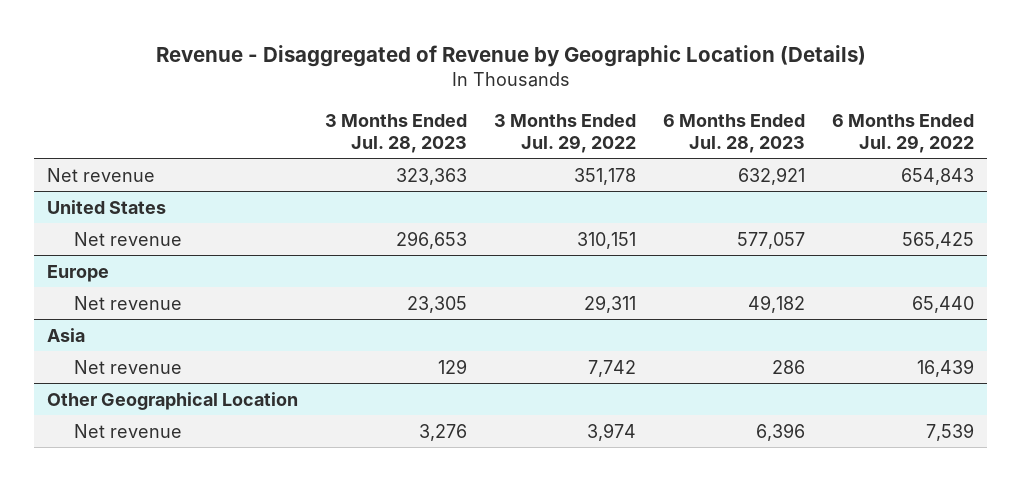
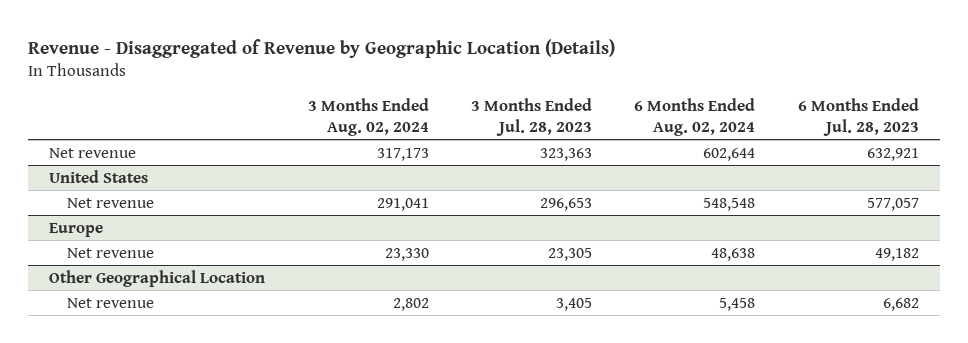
- | 3 Months Ended Jul. 28, 2023 | 3 Months Ended Jul. 29, 2022 | 6 Months Ended Jul. 28, 2023 | 6 Months Ended Jul. 29, 2022
+ | 3 Months Ended Aug. 02, 2024 | 3 Months Ended Jul. 28, 2023 | 6 Months Ended Aug. 02, 2024 | 6 Months Ended Jul. 28, 2023
- Asia
- Net revenue | 129 | 7,742 | 286 | 16,439
@ Other Geographical Location
- Net revenue | 3,276 | 3,974 | 6,396 | 7,539
+ Net revenue | 2,802 | 3,405 | 5,458 | 6,682

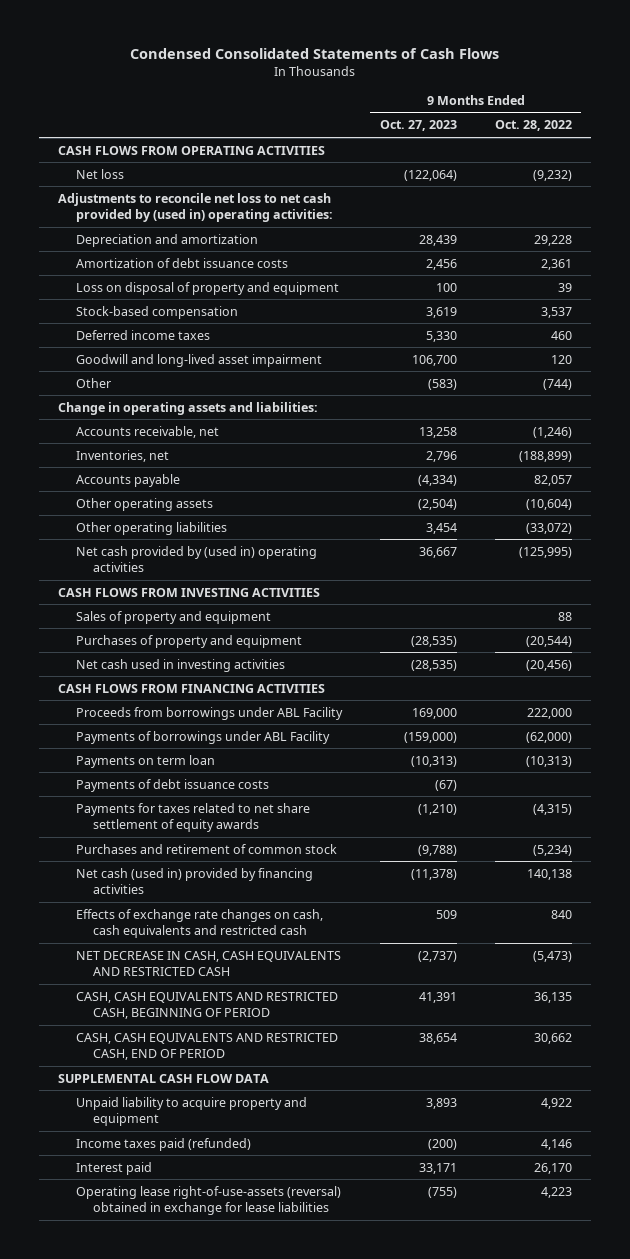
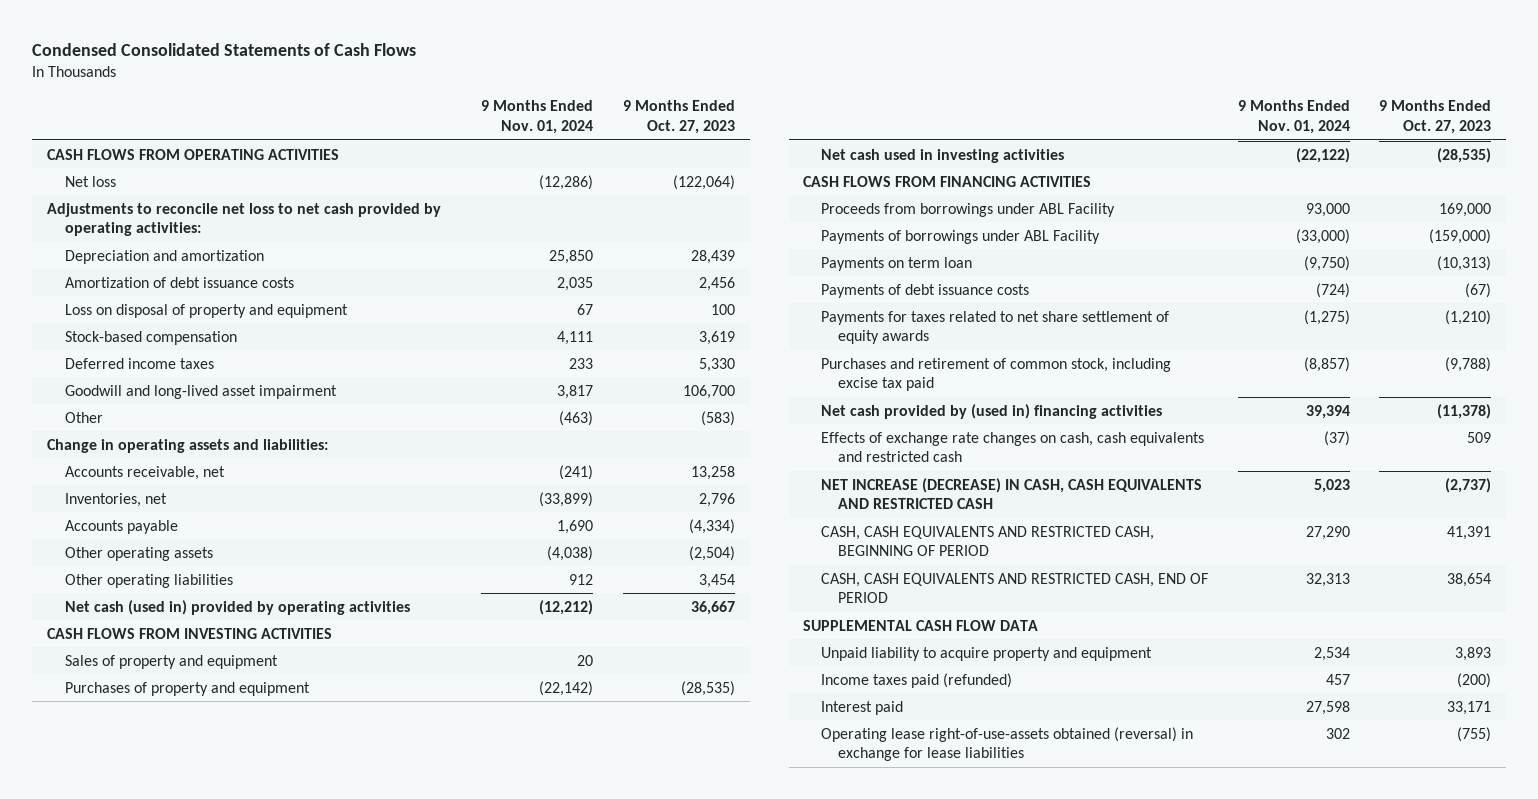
- | 9 Months Ended Oct. 27, 2023 | 9 Months Ended Oct. 28, 2022
+ | 9 Months Ended Nov. 01, 2024 | 9 Months Ended Oct. 27, 2023
- Adjustments to reconcile net loss to net cash provided by (used in) operating activities:
+ Adjustments to reconcile net loss to net cash provided by operating activities:
- Net cash provided by (used in) operating activities | 36,667 | (125,995)
+ Net cash (used in) provided by operating activities | (12,212) | 36,667
- Purchases and retirement of common stock | (9,788) | (5,234)
- Net cash (used in) provided by financing activities | (11,378) | 140,138
+ Purchases and retirement of common stock, including excise tax paid | (8,857) | (9,788)
+ Net cash provided by (used in) financing activities | 39,394 | (11,378)
- NET DECREASE IN CASH, CASH EQUIVALENTS AND RESTRICTED CASH | (2,737) | (5,473)
+ NET INCREASE (DECREASE) IN CASH, CASH EQUIVALENTS AND RESTRICTED CASH | 5,023 | (2,737)
- Operating lease right-of-use-assets (reversal) obtained in exchange for lease liabilities | (755) | 4,223
+ Operating lease right-of-use-assets obtained (reversal) in exchange for lease liabilities | 302 | (755)

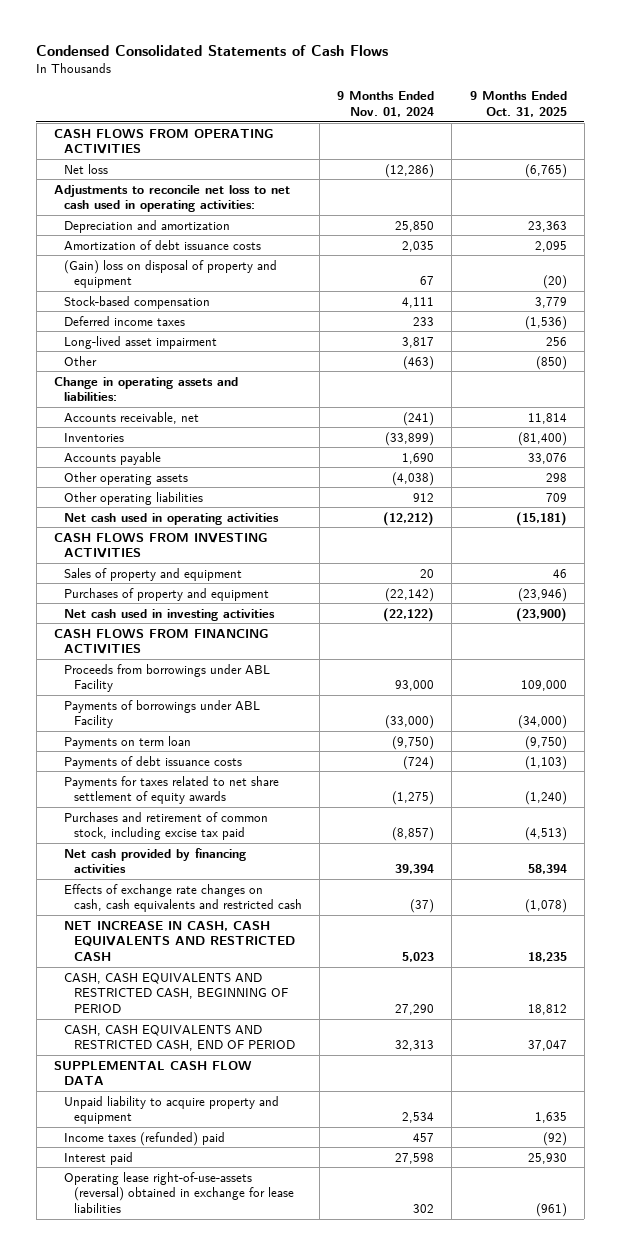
- | 9 Months Ended Nov. 01, 2024 | 9 Months Ended Oct. 27, 2023
+ | 9 Months Ended Nov. 01, 2024 | 9 Months Ended Oct. 31, 2025
- Adjustments to reconcile net loss to net cash provided by operating activities:
+ Adjustments to reconcile net loss to net cash used in operating activities:
- Loss on disposal of property and equipment | 67 | 100
+ (Gain) loss on disposal of property and equipment | 67 | (20)
- Goodwill and long-lived asset impairment | 3,817 | 106,700
+ Long-lived asset impairment | 3,817 | 256
- Inventories, net | (33,899) | 2,796
+ Inventories | (33,899) | (81,400)
- Net cash (used in) provided by operating activities | (12,212) | 36,667
+ Net cash used in operating activities | (12,212) | (15,181)
- Net cash provided by (used in) financing activities | 39,394 | (11,378)
+ Net cash provided by financing activities | 39,394 | 58,394
- NET INCREASE (DECREASE) IN CASH, CASH EQUIVALENTS AND RESTRICTED CASH | 5,023 | (2,737)
+ NET INCREASE IN CASH, CASH EQUIVALENTS AND RESTRICTED CASH | 5,023 | 18,235
- Income taxes paid (refunded) | 457 | (200)
+ Income taxes (refunded) paid | 457 | (92)
- Operating lease right-of-use-assets obtained (reversal) in exchange for lease liabilities | 302 | (755)
+ Operating lease right-of-use-assets (reversal) obtained in exchange for lease liabilities | 302 | (961)

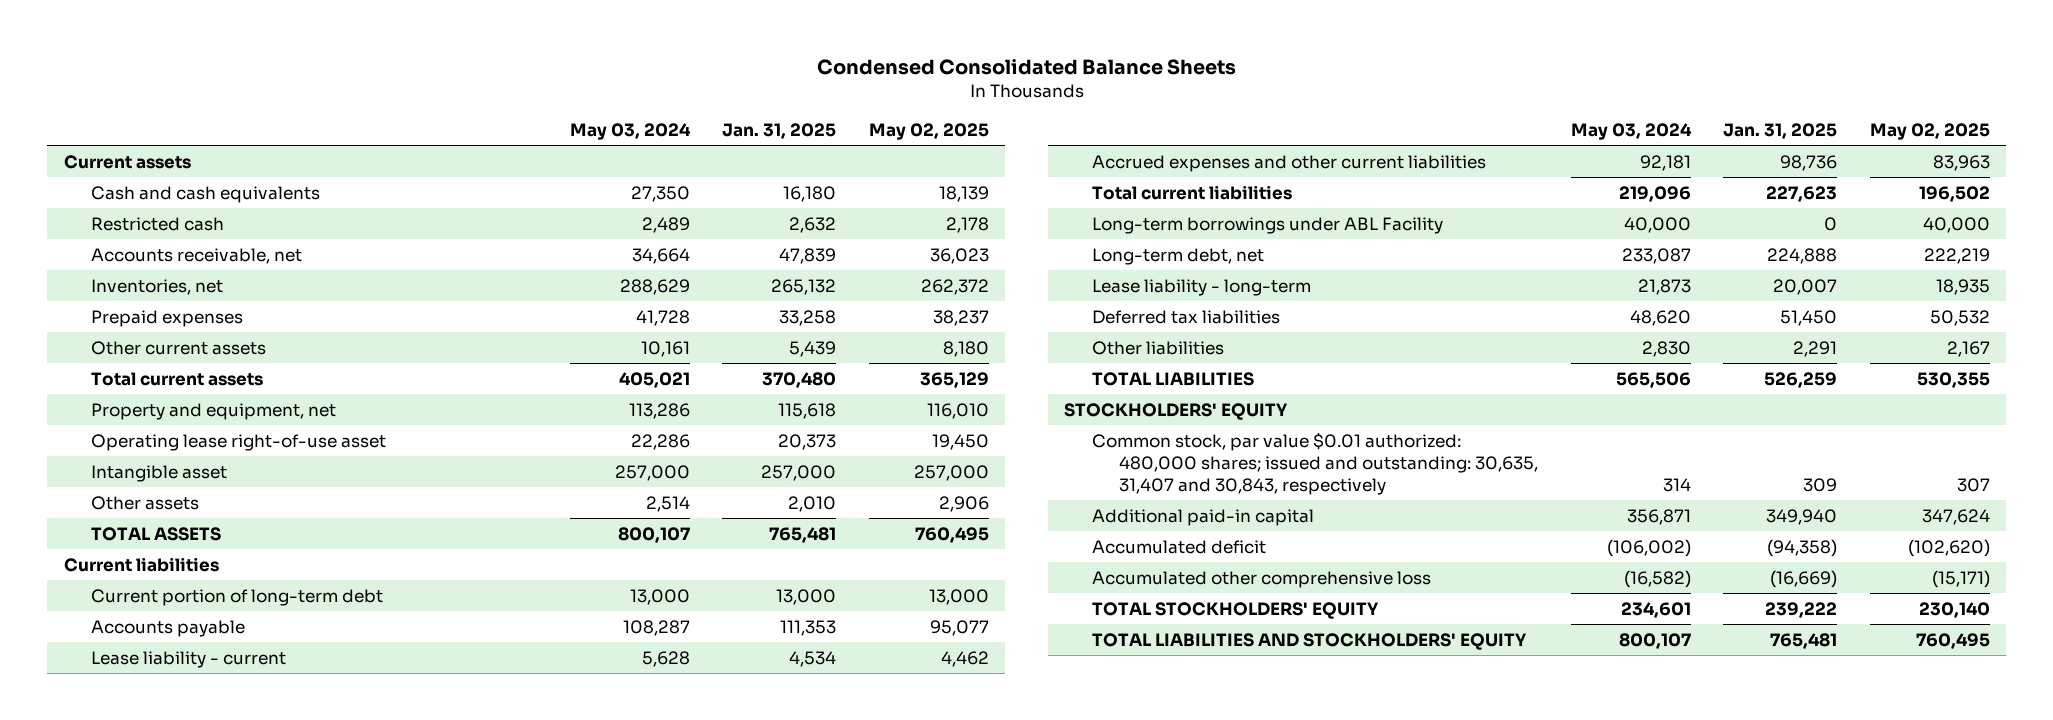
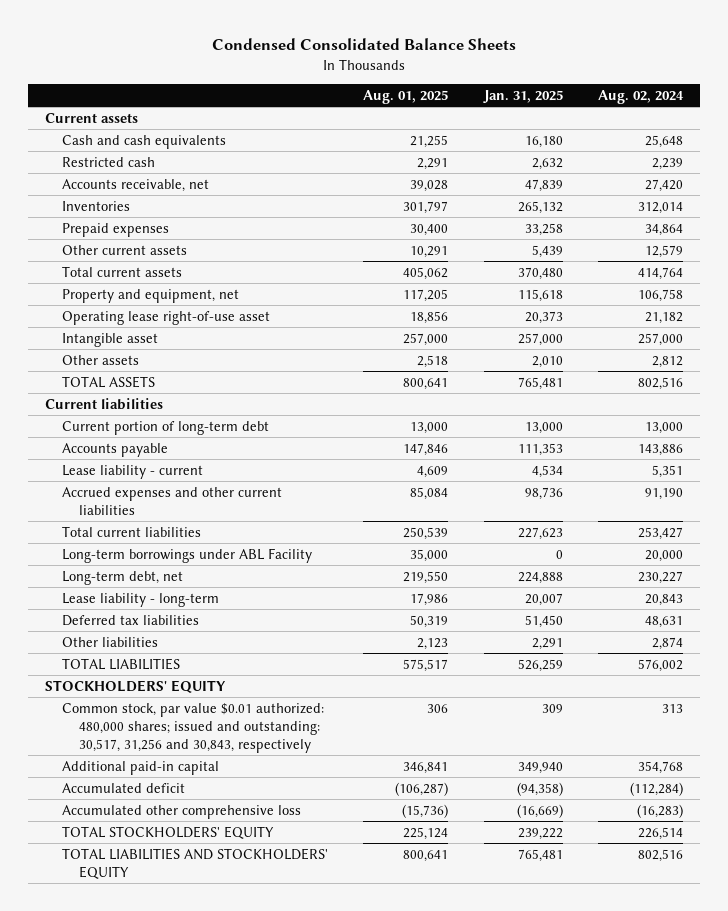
- | May 03, 2024 | Jan. 31, 2025 | May 02, 2025
+ | Aug. 01, 2025 | Jan. 31, 2025 | Aug. 02, 2024
- Inventories, net | 288,629 | 265,132 | 262,372
+ Inventories | 301,797 | 265,132 | 312,014
- Common stock, par value $0.01 authorized: 480,000 shares; issued and outstanding: 30,635, 31,407 and 30,843, respectively | 314 | 309 | 307
+ Common stock, par value $0.01 authorized: 480,000 shares; issued and outstanding: 30,517, 31,256 and 30,843, respectively | 306 | 309 | 313

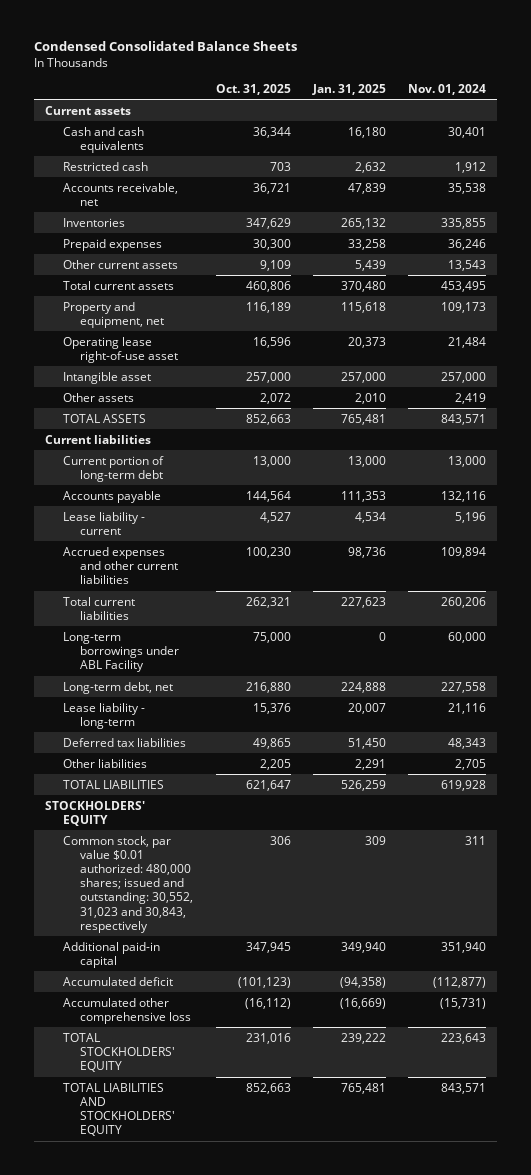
- | Aug. 01, 2025 | Jan. 31, 2025 | Aug. 02, 2024
+ | Oct. 31, 2025 | Jan. 31, 2025 | Nov. 01, 2024
- Common stock, par value $0.01 authorized: 480,000 shares; issued and outstanding: 30,517, 31,256 and 30,843, respectively | 306 | 309 | 313
+ Common stock, par value $0.01 authorized: 480,000 shares; issued and outstanding: 30,552, 31,023 and 30,843, respectively | 306 | 309 | 311

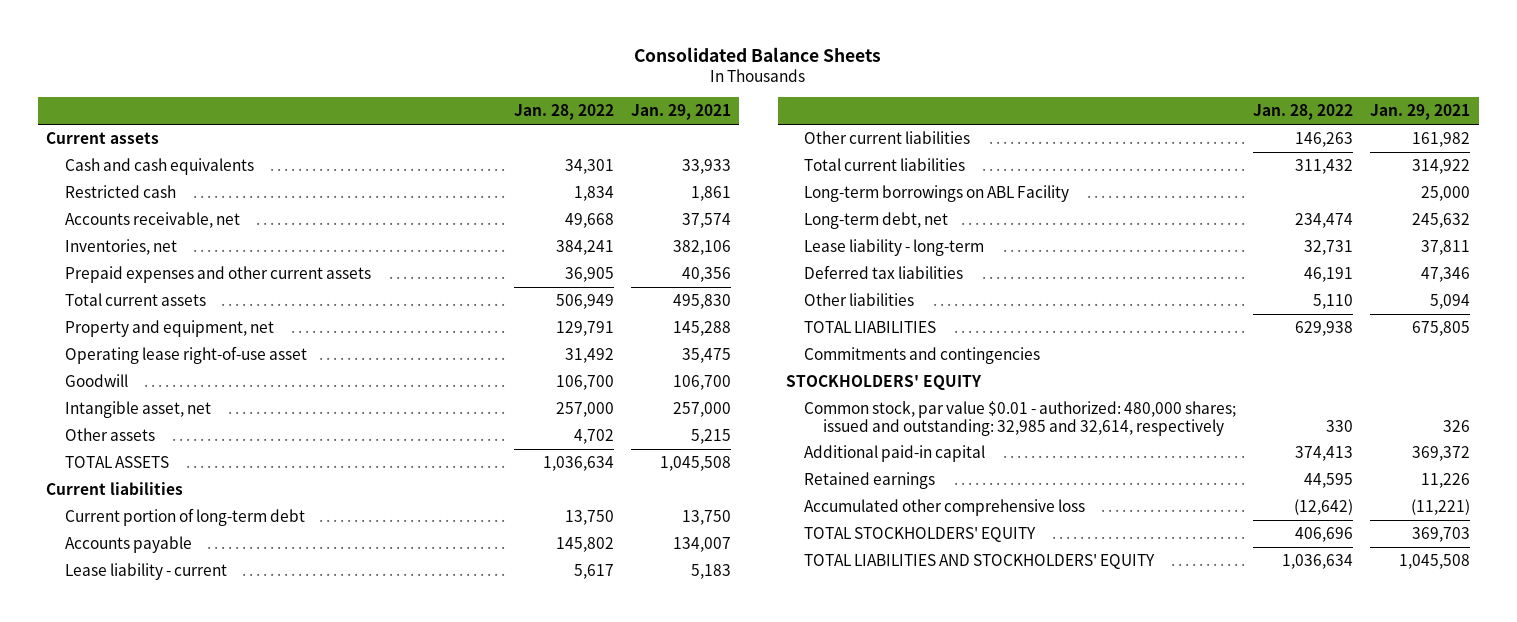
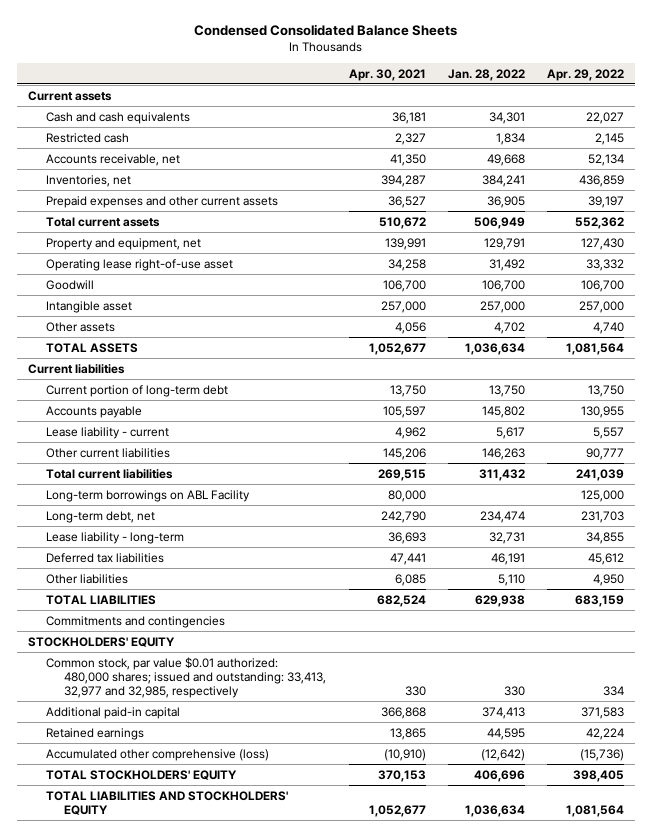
- Consolidated Balance Sheets
+ Condensed Consolidated Balance Sheets
- | Jan. 28, 2022 | Jan. 29, 2021
+ | Apr. 30, 2021 | Jan. 28, 2022 | Apr. 29, 2022
- Intangible asset, net | 257,000 | 257,000
+ Intangible asset | 257,000 | 257,000 | 257,000
- Common stock, par value $0.01 - authorized: 480,000 shares; issued and outstanding: 32,985 and 32,614, respectively | 330 | 326
+ Common stock, par value $0.01 authorized: 480,000 shares; issued and outstanding: 33,413, 32,977 and 32,985, respectively | 330 | 330 | 334
- Accumulated other comprehensive loss | (12,642) | (11,221)
+ Accumulated other comprehensive (loss) | (10,910) | (12,642) | (15,736)

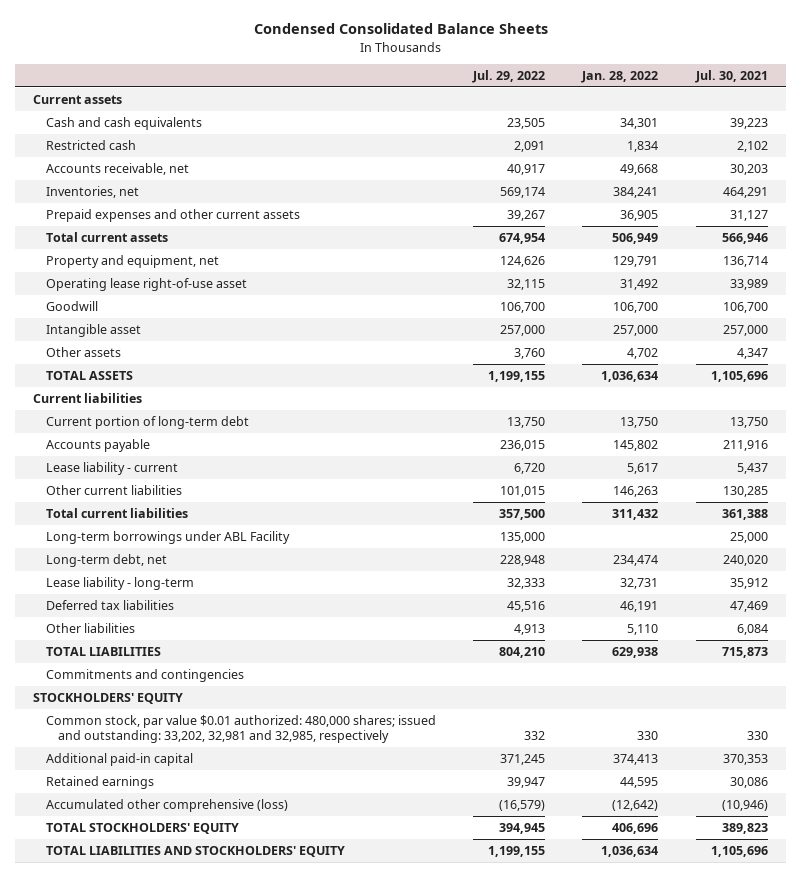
- | Apr. 30, 2021 | Jan. 28, 2022 | Apr. 29, 2022
+ | Jul. 29, 2022 | Jan. 28, 2022 | Jul. 30, 2021
- Long-term borrowings on ABL Facility | 80,000 | | 125,000
+ Long-term borrowings under ABL Facility | 135,000 | | 25,000
- Common stock, par value $0.01 authorized: 480,000 shares; issued and outstanding: 33,413, 32,977 and 32,985, respectively | 330 | 330 | 334
+ Common stock, par value $0.01 authorized: 480,000 shares; issued and outstanding: 33,202, 32,981 and 32,985, respectively | 332 | 330 | 330

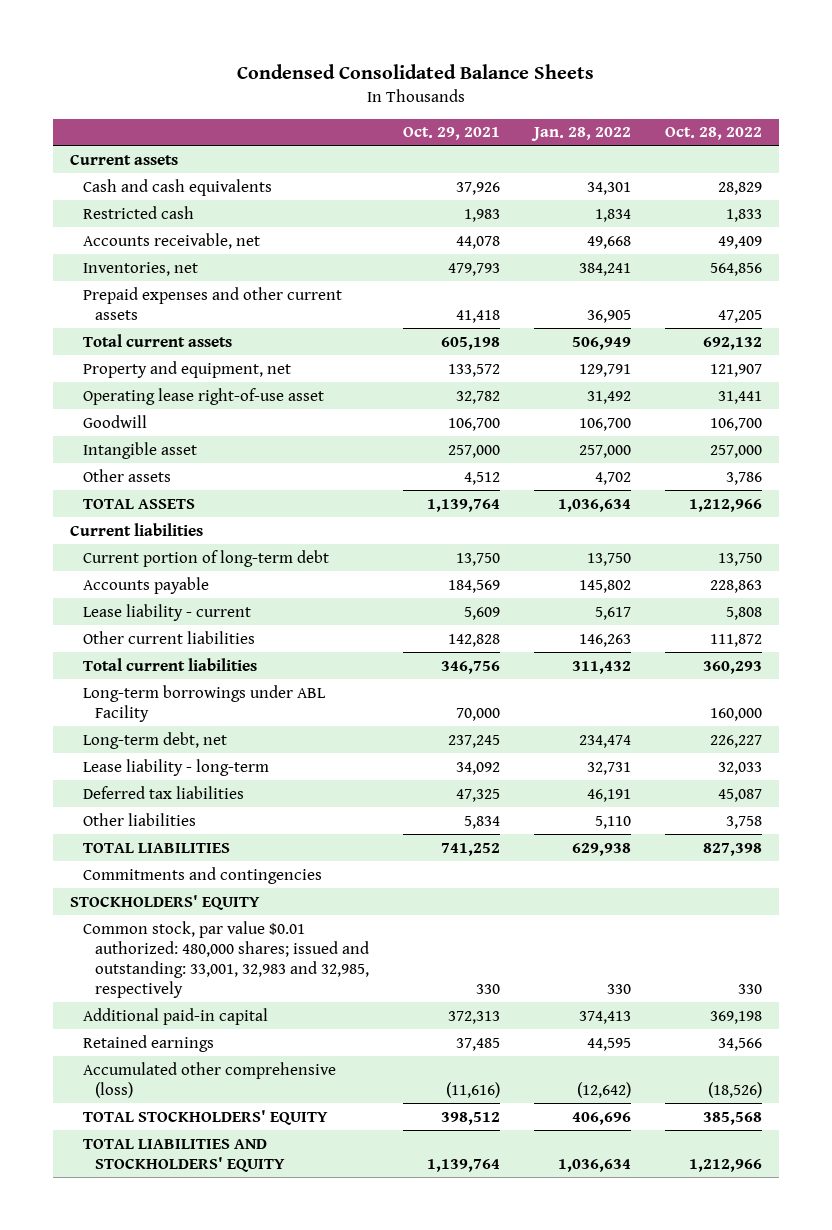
- | Jul. 29, 2022 | Jan. 28, 2022 | Jul. 30, 2021
+ | Oct. 29, 2021 | Jan. 28, 2022 | Oct. 28, 2022
- Common stock, par value $0.01 authorized: 480,000 shares; issued and outstanding: 33,202, 32,981 and 32,985, respectively | 332 | 330 | 330
+ Common stock, par value $0.01 authorized: 480,000 shares; issued and outstanding: 33,001, 32,983 and 32,985, respectively | 330 | 330 | 330

